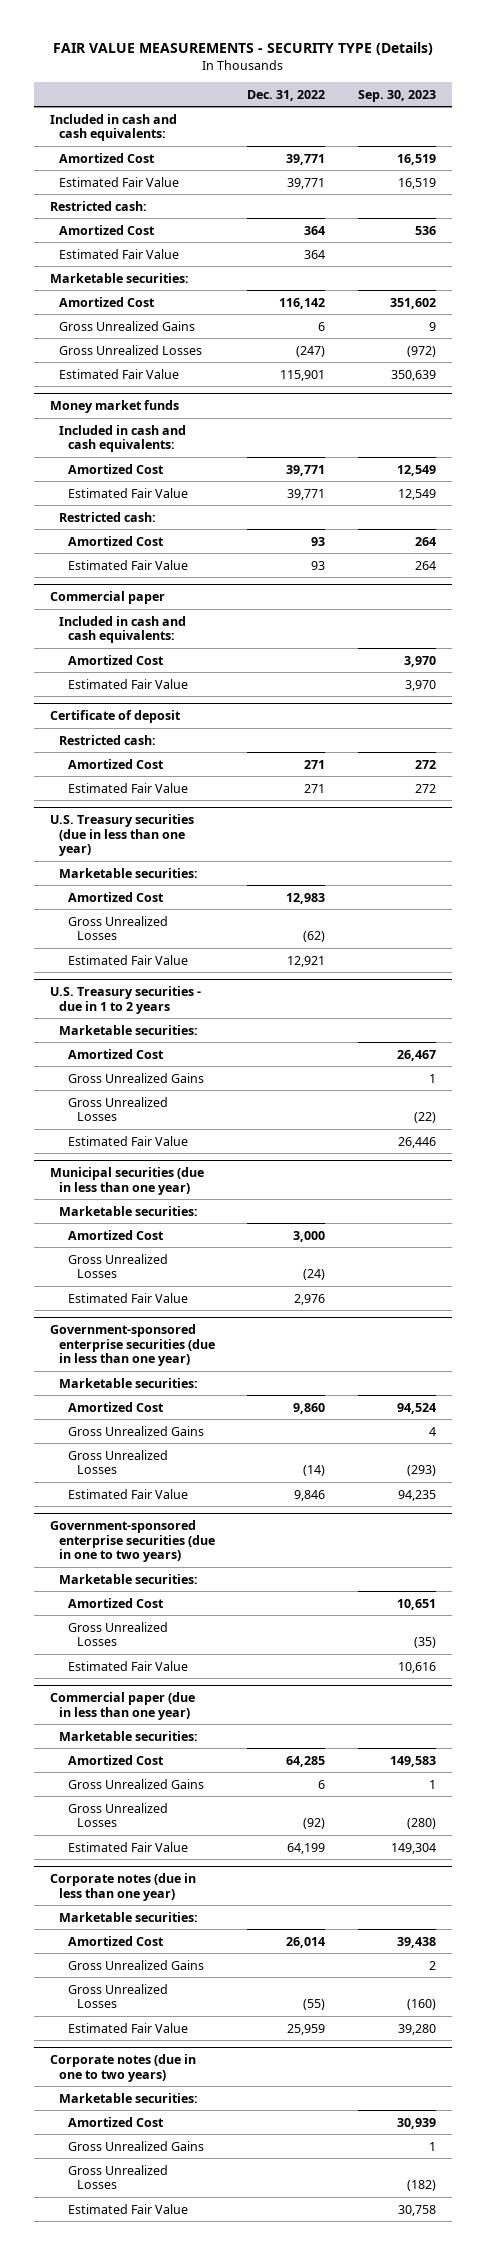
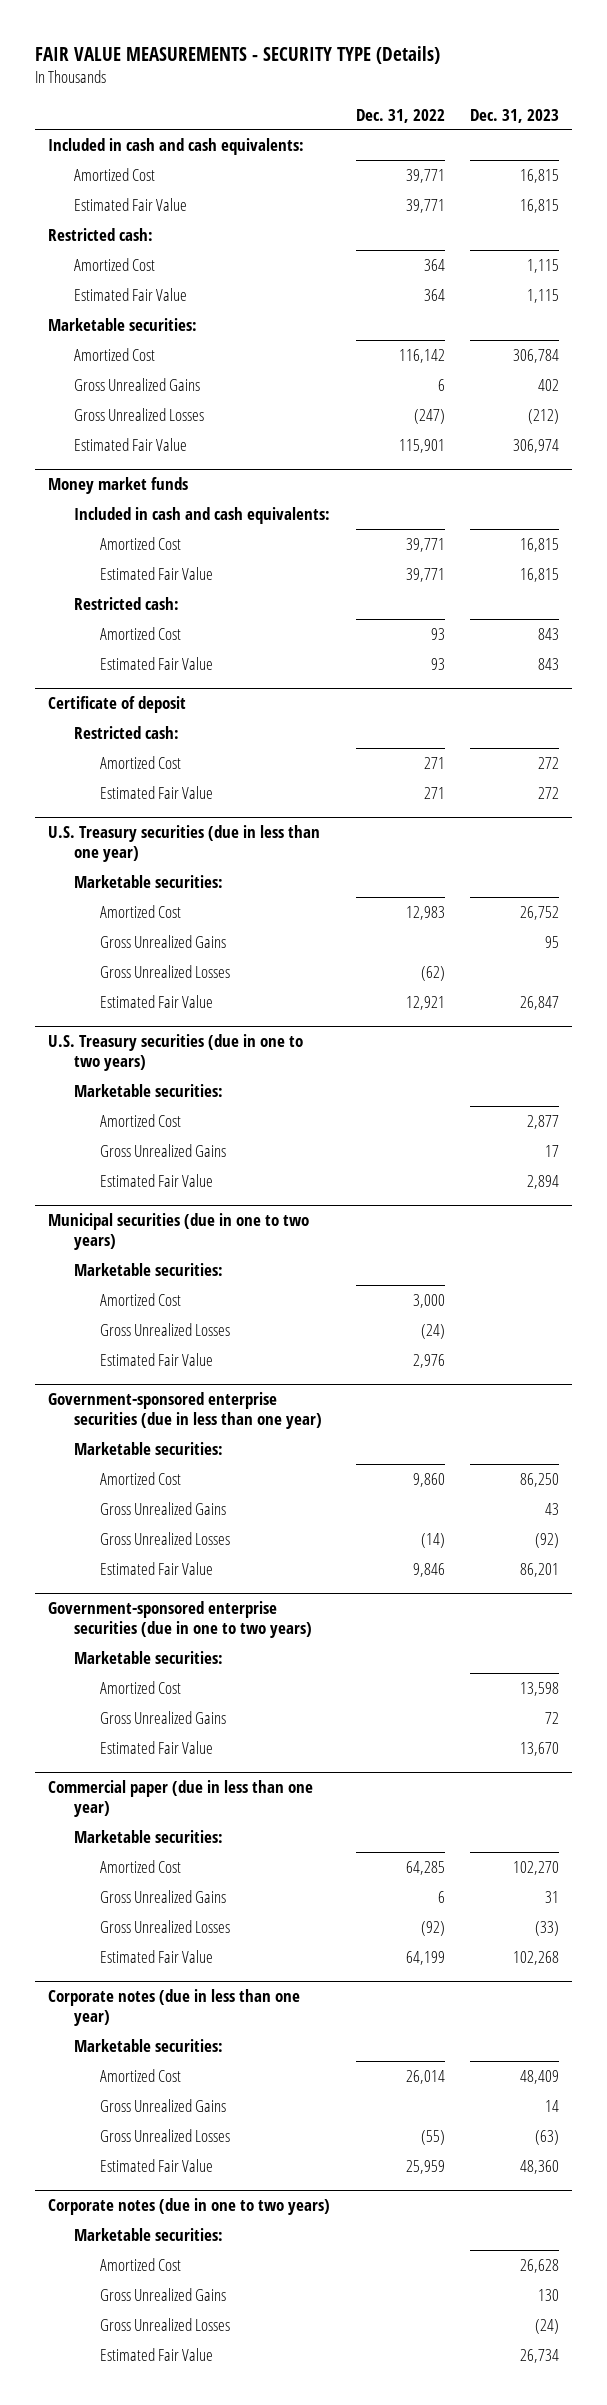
- | Dec. 31, 2022 | Sep. 30, 2023
+ | Dec. 31, 2022 | Dec. 31, 2023
- Commercial paper
- Included in cash and cash equivalents:
- Amortized Cost | | 3,970
- Estimated Fair Value | | 3,970
@ U.S. Treasury securities (due in less than one year)
+ Gross Unrealized Gains | | 95
- U.S. Treasury securities - due in 1 to 2 years
+ U.S. Treasury securities (due in one to two years)
- Gross Unrealized Losses | | (22)
- Municipal securities (due in less than one year)
+ Municipal securities (due in one to two years)
@ Government-sponsored enterprise securities (due in one to two years)
- Gross Unrealized Losses | | (35)
+ Gross Unrealized Gains | | 72

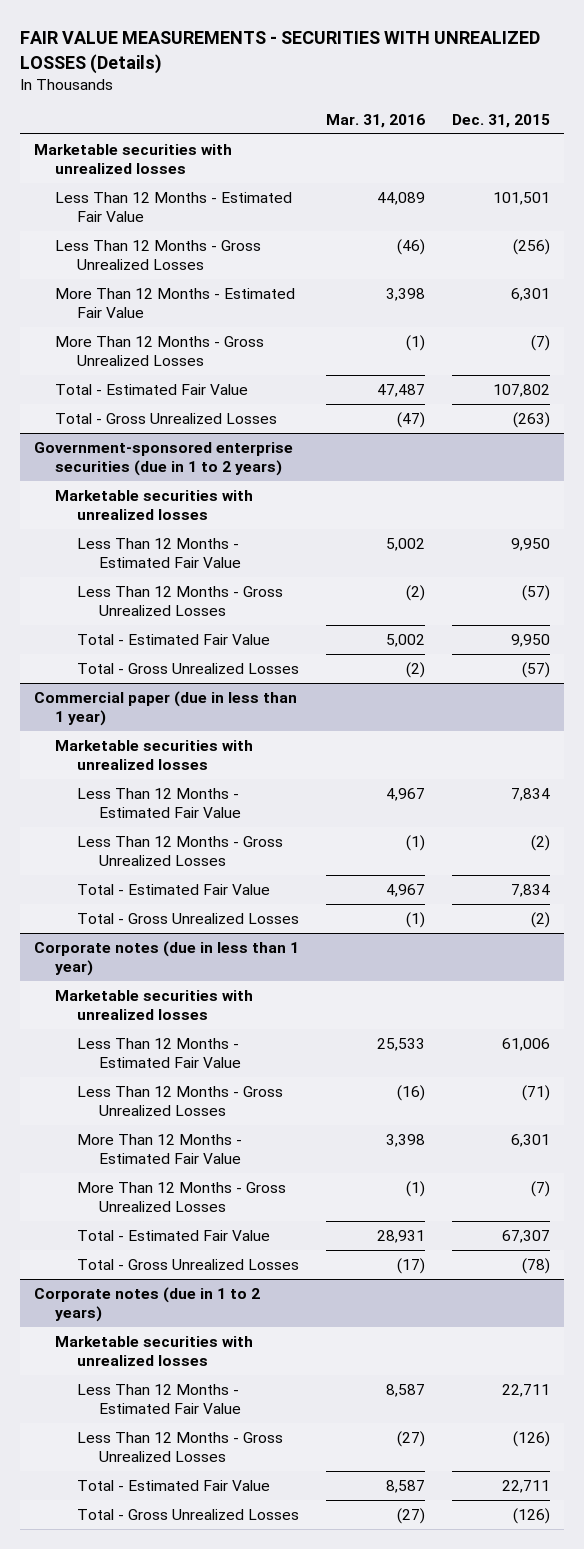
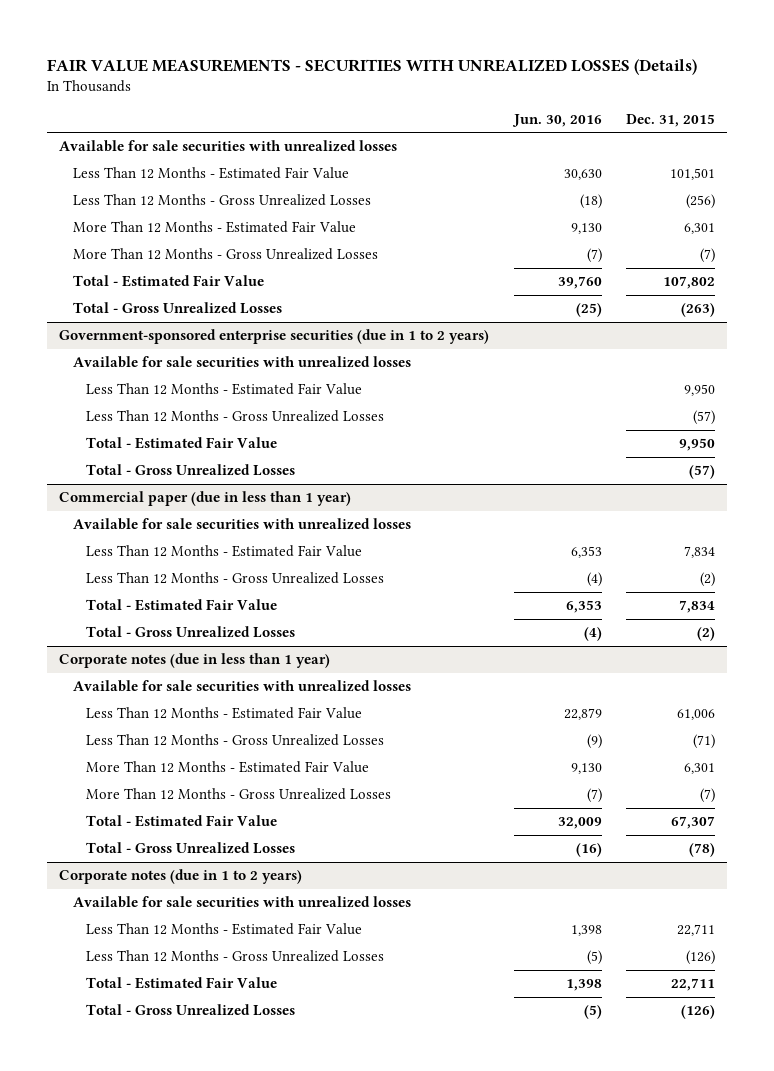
- | Mar. 31, 2016 | Dec. 31, 2015
+ | Jun. 30, 2016 | Dec. 31, 2015
- Marketable securities with unrealized losses
+ Available for sale securities with unrealized losses
@ Government-sponsored enterprise securities (due in 1 to 2 years)
- Marketable securities with unrealized losses
+ Available for sale securities with unrealized losses
@ Commercial paper (due in less than 1 year)
- Marketable securities with unrealized losses
+ Available for sale securities with unrealized losses
@ Corporate notes (due in less than 1 year)
- Marketable securities with unrealized losses
+ Available for sale securities with unrealized losses
@ Corporate notes (due in 1 to 2 years)
- Marketable securities with unrealized losses
+ Available for sale securities with unrealized losses

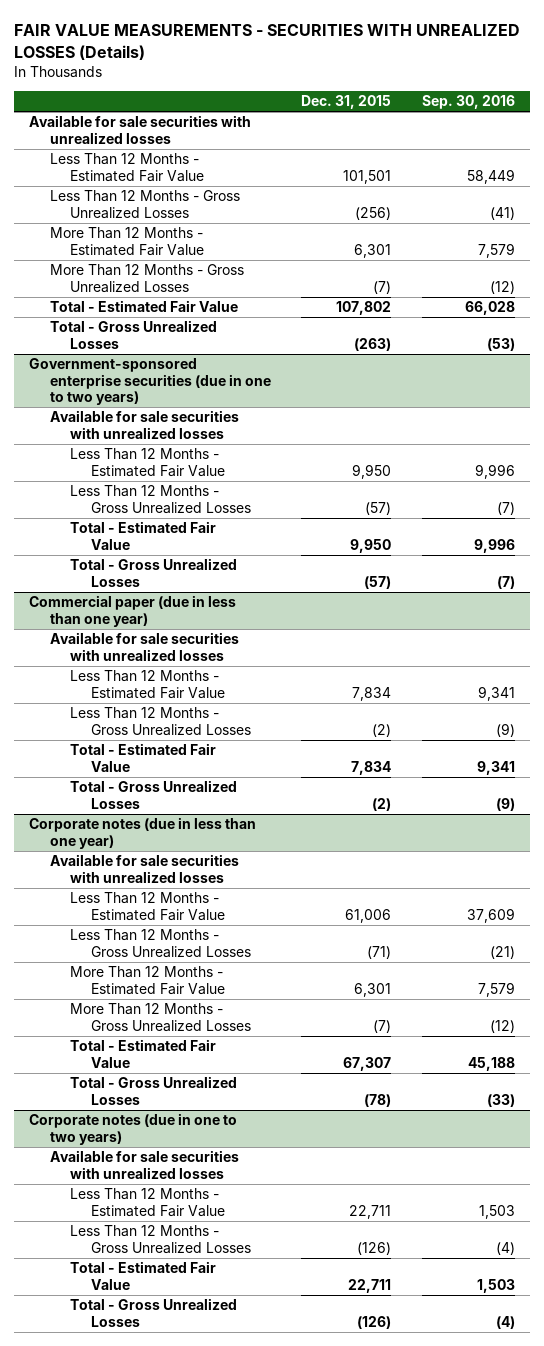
- | Jun. 30, 2016 | Dec. 31, 2015
+ | Dec. 31, 2015 | Sep. 30, 2016
- Government-sponsored enterprise securities (due in 1 to 2 years)
+ Government-sponsored enterprise securities (due in one to two years)
- Commercial paper (due in less than 1 year)
+ Commercial paper (due in less than one year)
- Corporate notes (due in less than 1 year)
+ Corporate notes (due in less than one year)
- Corporate notes (due in 1 to 2 years)
+ Corporate notes (due in one to two years)

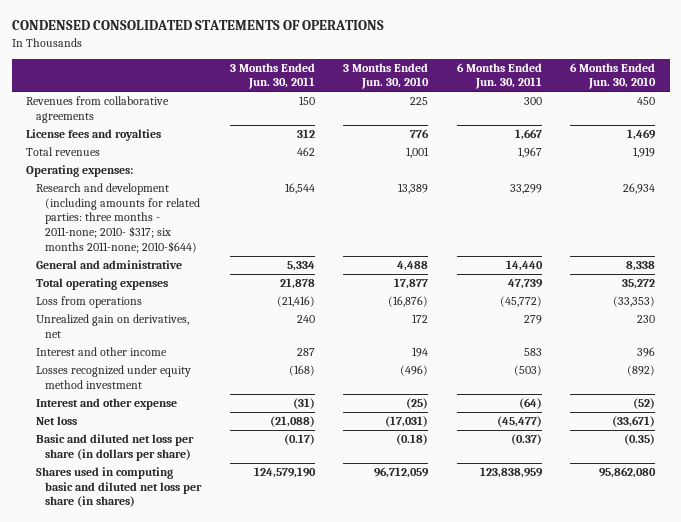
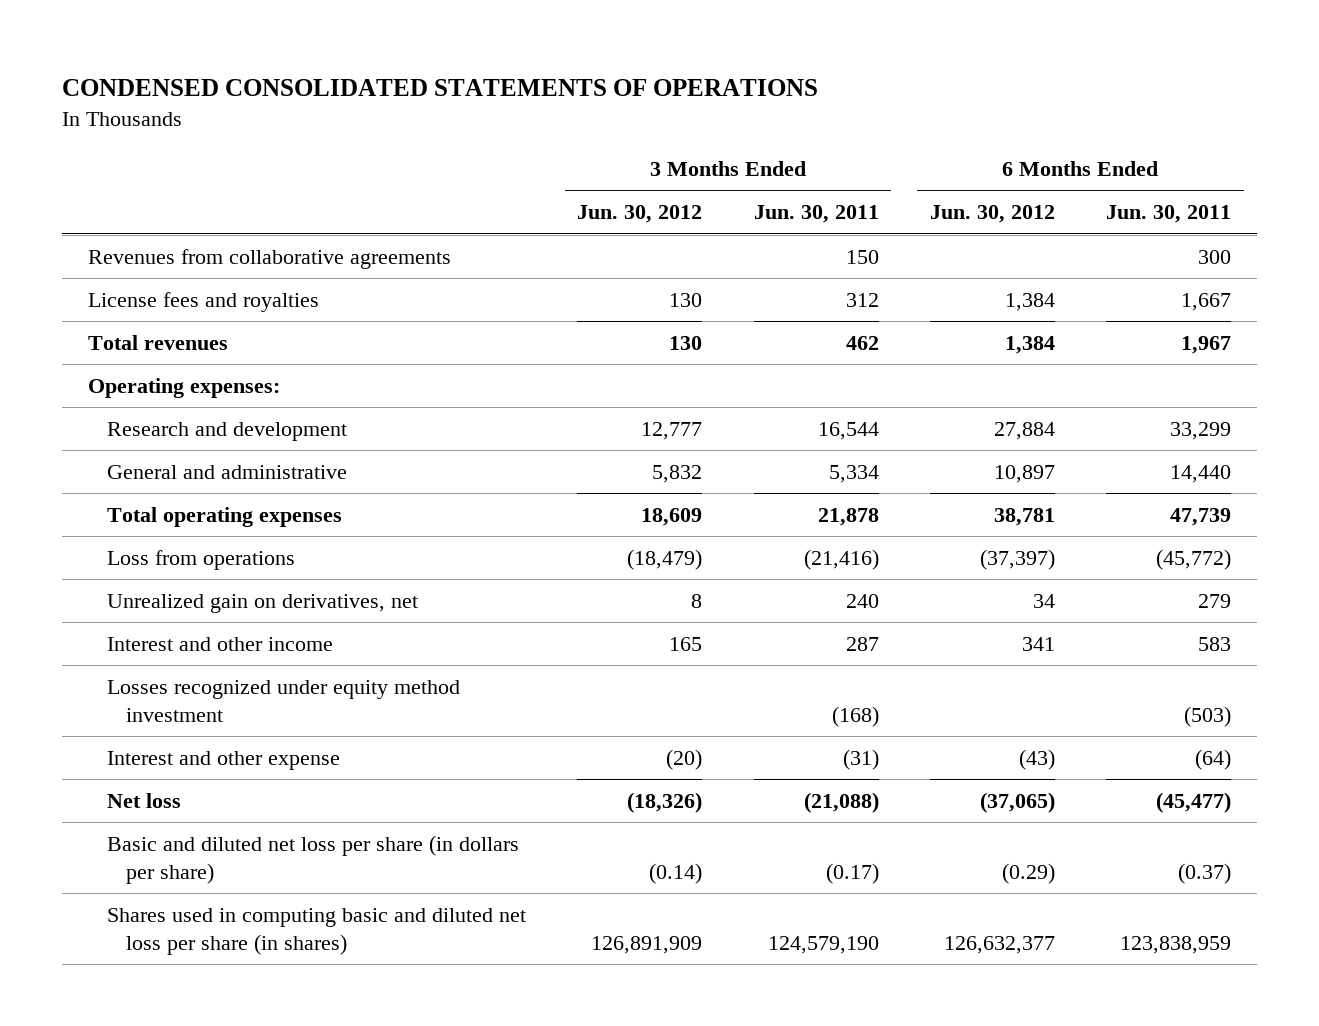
- | 3 Months Ended Jun. 30, 2011 | 3 Months Ended Jun. 30, 2010 | 6 Months Ended Jun. 30, 2011 | 6 Months Ended Jun. 30, 2010
+ | 3 Months Ended Jun. 30, 2012 | 3 Months Ended Jun. 30, 2011 | 6 Months Ended Jun. 30, 2012 | 6 Months Ended Jun. 30, 2011
- Research and development (including amounts for related parties: three months - 2011-none; 2010- $317; six months 2011-none; 2010-$644) | 16,544 | 13,389 | 33,299 | 26,934
+ Research and development | 12,777 | 16,544 | 27,884 | 33,299

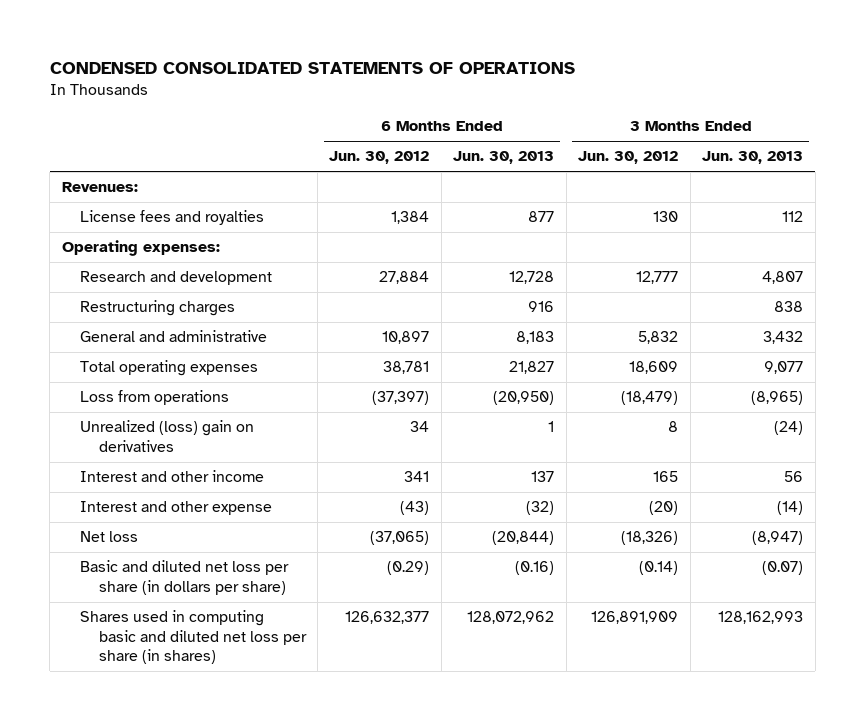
- | 3 Months Ended Jun. 30, 2012 | 3 Months Ended Jun. 30, 2011 | 6 Months Ended Jun. 30, 2012 | 6 Months Ended Jun. 30, 2011
+ | 6 Months Ended Jun. 30, 2012 | 6 Months Ended Jun. 30, 2013 | 3 Months Ended Jun. 30, 2012 | 3 Months Ended Jun. 30, 2013
- Revenues from collaborative agreements | | 150 | | 300
+ Revenues:
- Total revenues | 130 | 462 | 1,384 | 1,967
+ Restructuring charges | | 916 | | 838
- Unrealized gain on derivatives, net | 8 | 240 | 34 | 279
+ Unrealized (loss) gain on derivatives | 34 | 1 | 8 | (24)
- Losses recognized under equity method investment | | (168) | | (503)

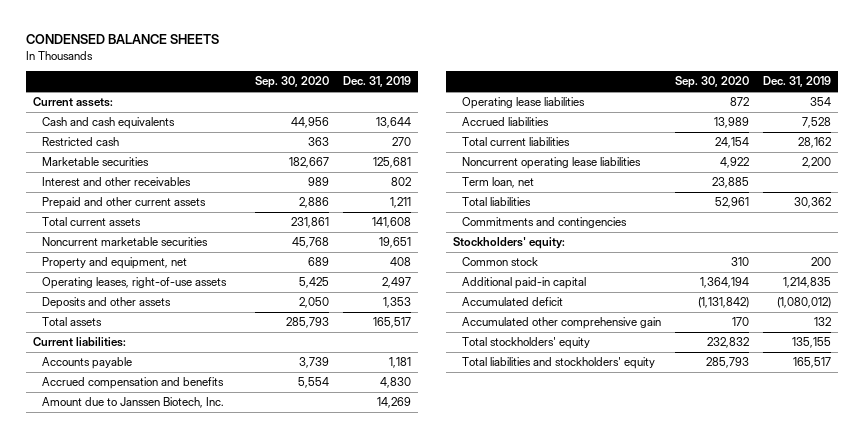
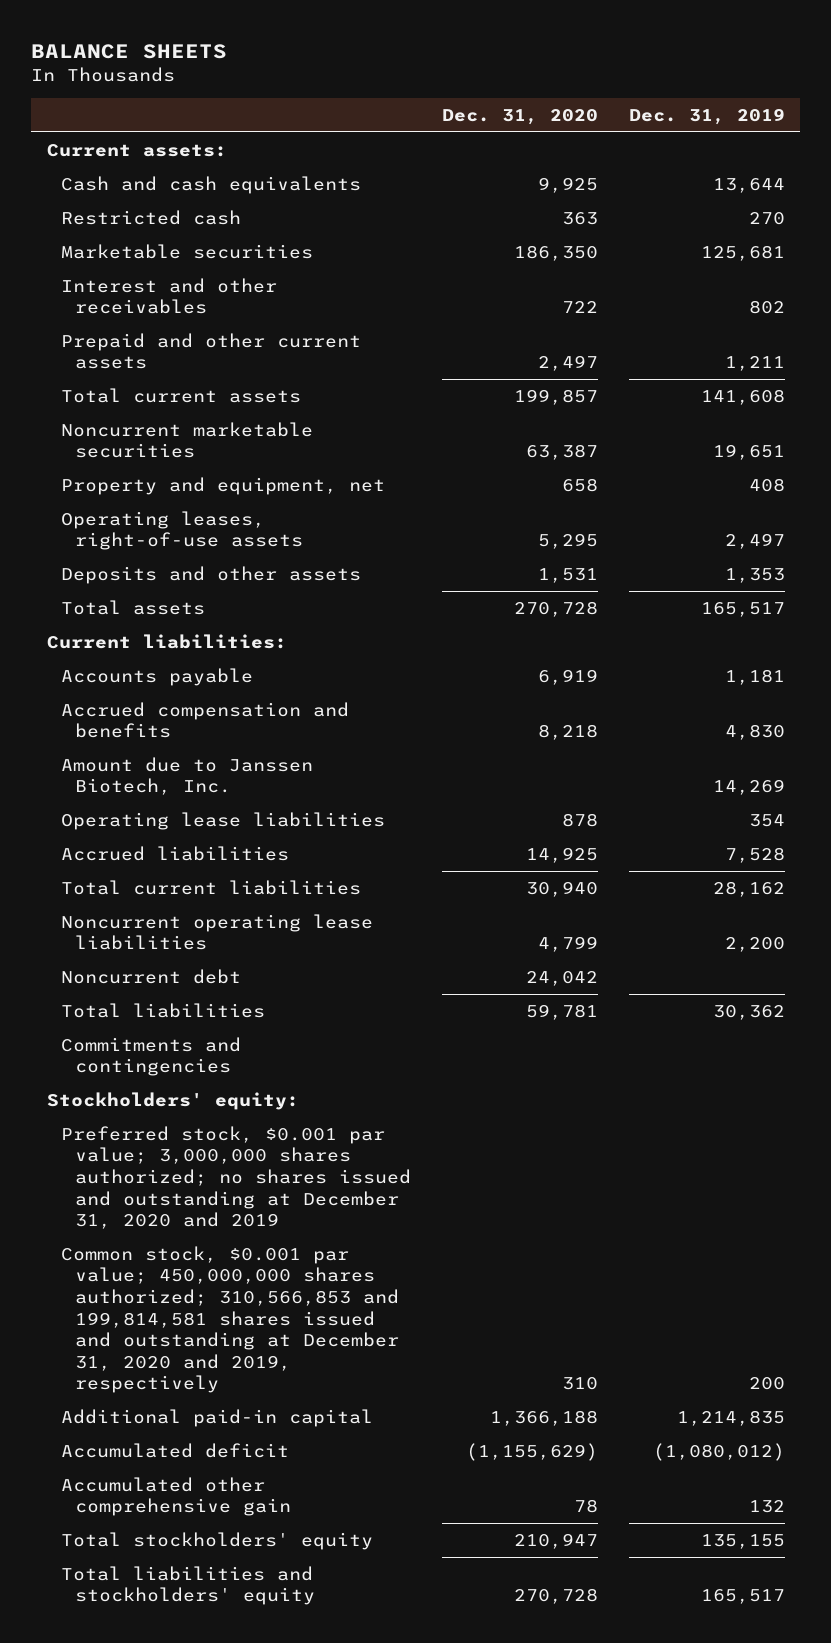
- CONDENSED BALANCE SHEETS
+ BALANCE SHEETS
- | Sep. 30, 2020 | Dec. 31, 2019
+ | Dec. 31, 2020 | Dec. 31, 2019
- Term loan, net | 23,885 |
+ Noncurrent debt | 24,042 |
- Common stock | 310 | 200
+ Preferred stock, $0.001 par value; 3,000,000 shares authorized; no shares issued and outstanding at December 31, 2020 and 2019
+ Common stock, $0.001 par value; 450,000,000 shares authorized; 310,566,853 and 199,814,581 shares issued and outstanding at December 31, 2020 and 2019, respectively | 310 | 200

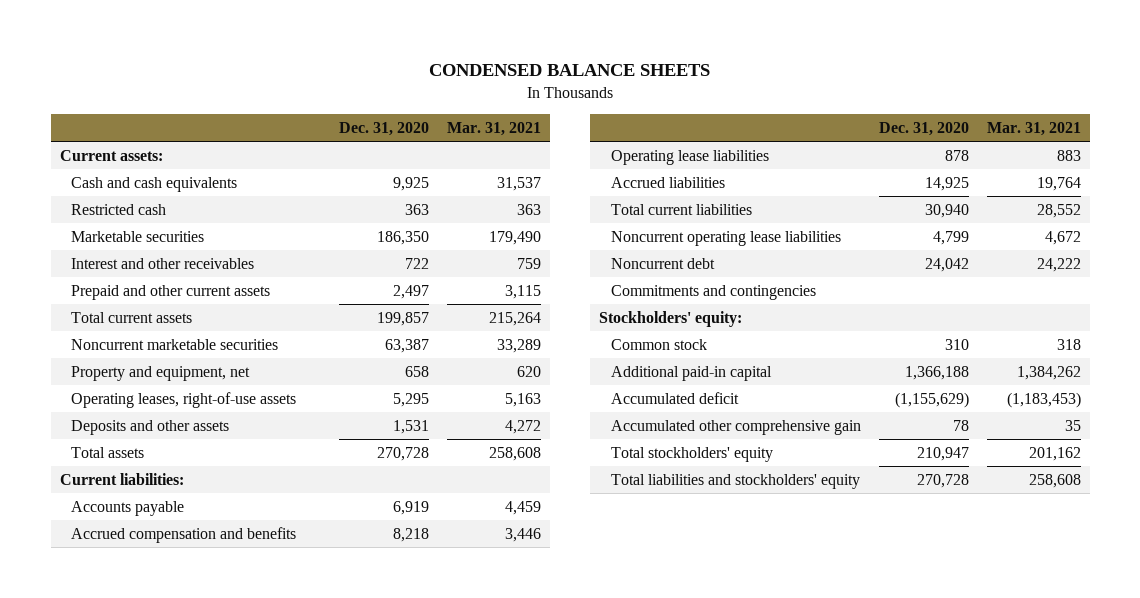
- BALANCE SHEETS
+ CONDENSED BALANCE SHEETS
- | Dec. 31, 2020 | Dec. 31, 2019
+ | Dec. 31, 2020 | Mar. 31, 2021
- Amount due to Janssen Biotech, Inc. | | 14,269
- Total liabilities | 59,781 | 30,362
- Preferred stock, $0.001 par value; 3,000,000 shares authorized; no shares issued and outstanding at December 31, 2020 and 2019
- Common stock, $0.001 par value; 450,000,000 shares authorized; 310,566,853 and 199,814,581 shares issued and outstanding at December 31, 2020 and 2019, respectively | 310 | 200
+ Common stock | 310 | 318

